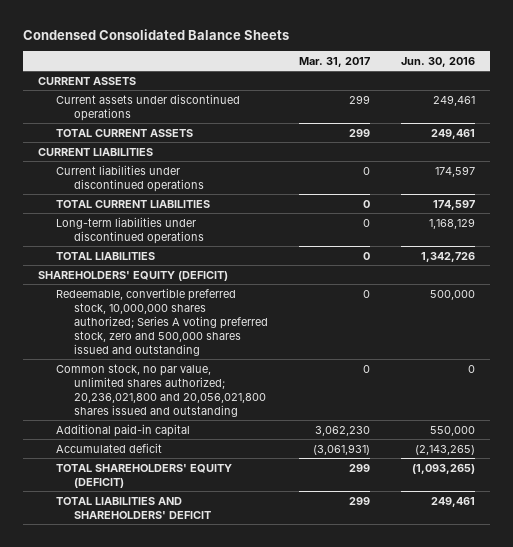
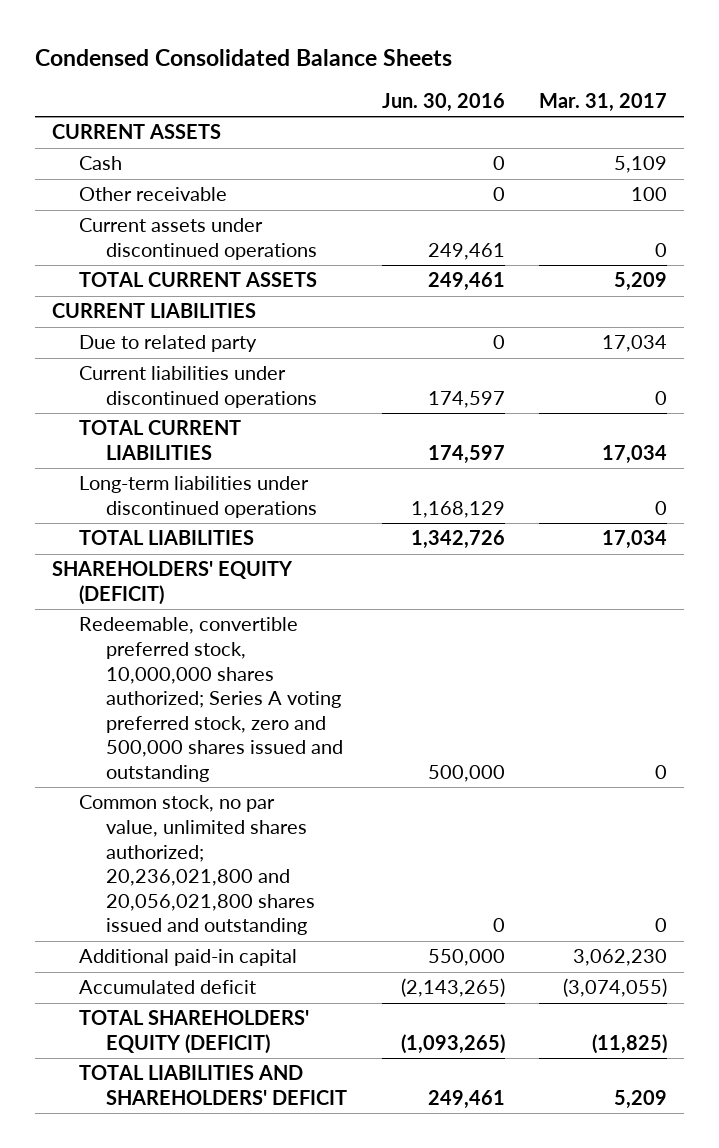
- | Mar. 31, 2017 | Jun. 30, 2016
+ | Jun. 30, 2016 | Mar. 31, 2017
- Current assets under discontinued operations | 299 | 249,461
- TOTAL CURRENT ASSETS | 299 | 249,461
+ Cash | 0 | 5,109
+ Other receivable | 0 | 100
+ Current assets under discontinued operations | 249,461 | 0
+ TOTAL CURRENT ASSETS | 249,461 | 5,209
+ Due to related party | 0 | 17,034
- TOTAL CURRENT LIABILITIES | 0 | 174,597
+ TOTAL CURRENT LIABILITIES | 174,597 | 17,034
- TOTAL LIABILITIES | 0 | 1,342,726
+ TOTAL LIABILITIES | 1,342,726 | 17,034
- Accumulated deficit | (3,061,931) | (2,143,265)
- TOTAL SHAREHOLDERS' EQUITY (DEFICIT) | 299 | (1,093,265)
- TOTAL LIABILITIES AND SHAREHOLDERS' DEFICIT | 299 | 249,461
+ Accumulated deficit | (2,143,265) | (3,074,055)
+ TOTAL SHAREHOLDERS' EQUITY (DEFICIT) | (1,093,265) | (11,825)
+ TOTAL LIABILITIES AND SHAREHOLDERS' DEFICIT | 249,461 | 5,209

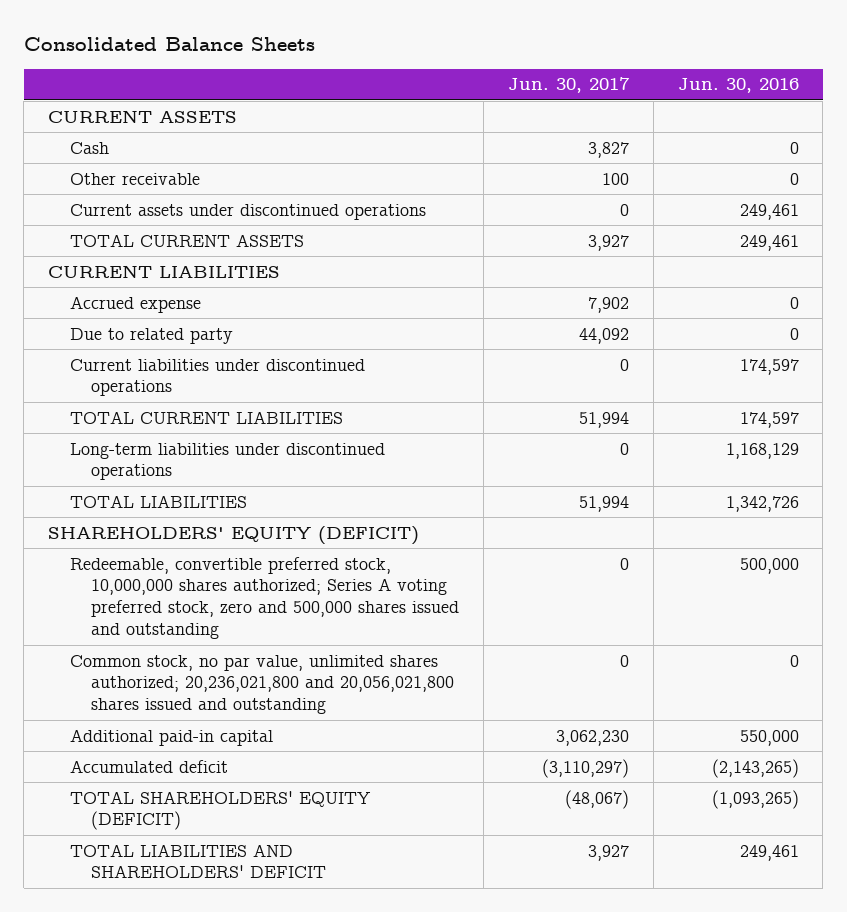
- Condensed Consolidated Balance Sheets
+ Consolidated Balance Sheets
- | Jun. 30, 2016 | Mar. 31, 2017
+ | Jun. 30, 2017 | Jun. 30, 2016
+ Accrued expense | 7,902 | 0

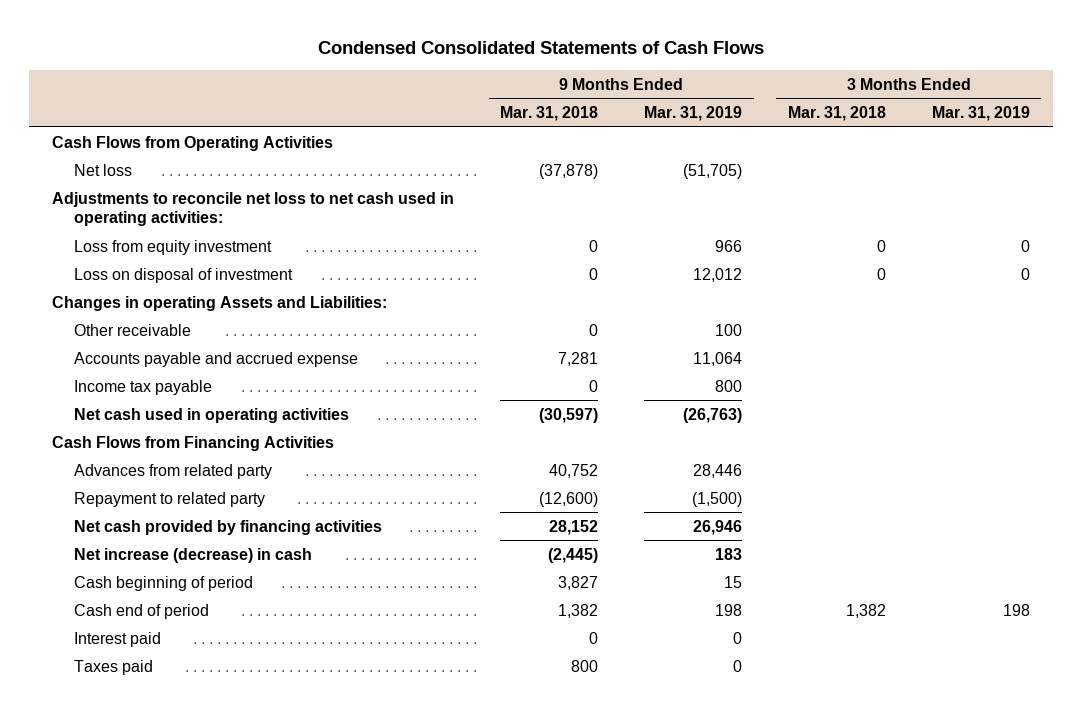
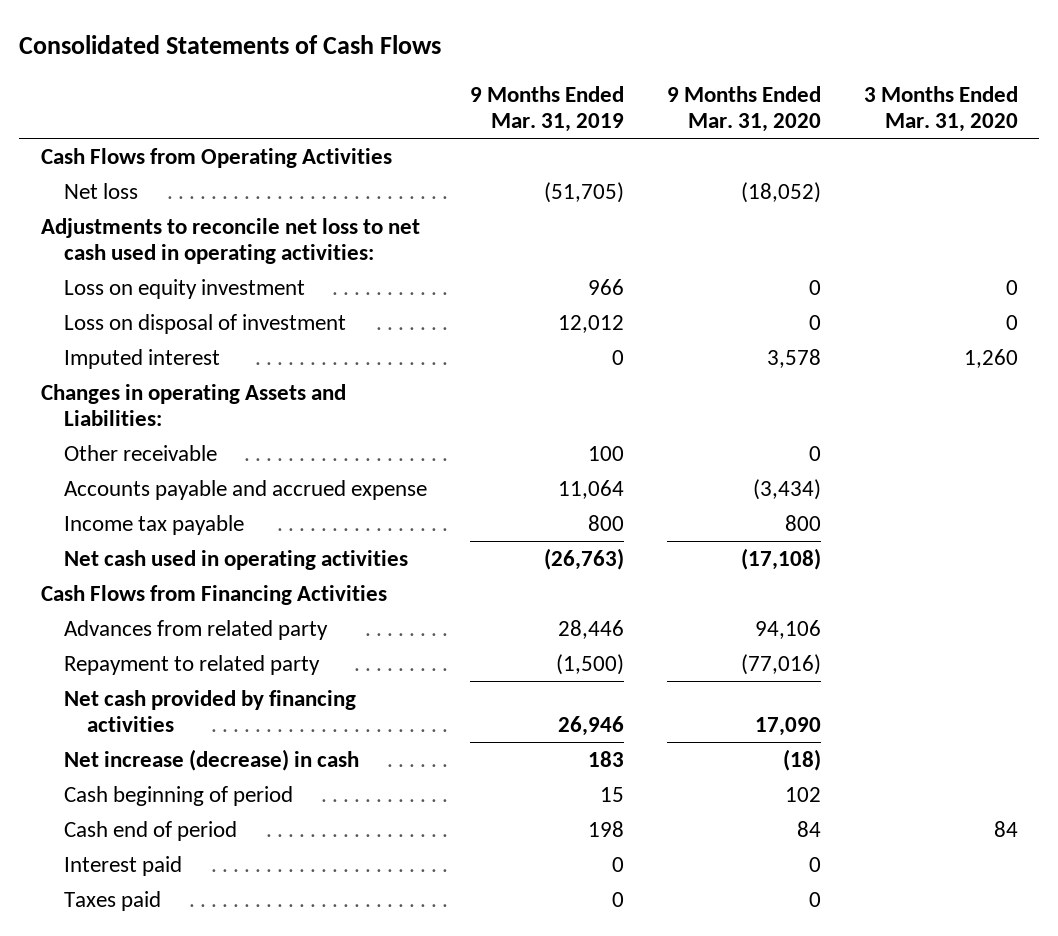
- Condensed Consolidated Statements of Cash Flows
+ Consolidated Statements of Cash Flows
- | 9 Months Ended Mar. 31, 2018 | 9 Months Ended Mar. 31, 2019 | 3 Months Ended Mar. 31, 2018 | 3 Months Ended Mar. 31, 2019
+ | 9 Months Ended Mar. 31, 2019 | 9 Months Ended Mar. 31, 2020 | 3 Months Ended Mar. 31, 2020
- Loss from equity investment | 0 | 966 | 0 | 0
+ Loss on equity investment | 966 | 0 | 0
+ Imputed interest | 0 | 3,578 | 1,260

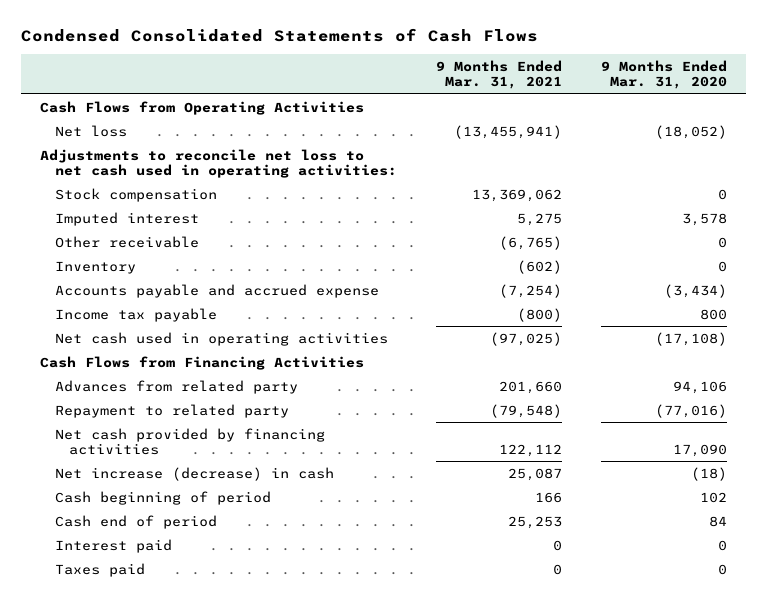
- Consolidated Statements of Cash Flows
+ Condensed Consolidated Statements of Cash Flows
- | 9 Months Ended Mar. 31, 2019 | 9 Months Ended Mar. 31, 2020 | 3 Months Ended Mar. 31, 2020
+ | 9 Months Ended Mar. 31, 2021 | 9 Months Ended Mar. 31, 2020
- Loss on equity investment | 966 | 0 | 0
- Loss on disposal of investment | 12,012 | 0 | 0
+ Stock compensation | 13,369,062 | 0
- Changes in operating Assets and Liabilities:
+ Inventory | (602) | 0

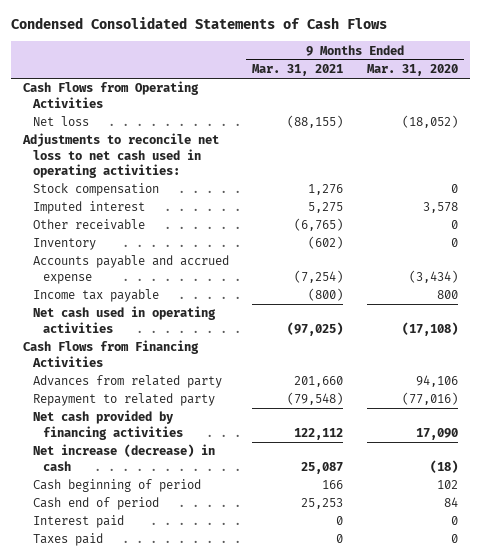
- Net loss | (13,455,941) | (18,052)
+ Net loss | (88,155) | (18,052)
- Stock compensation | 13,369,062 | 0
+ Stock compensation | 1,276 | 0

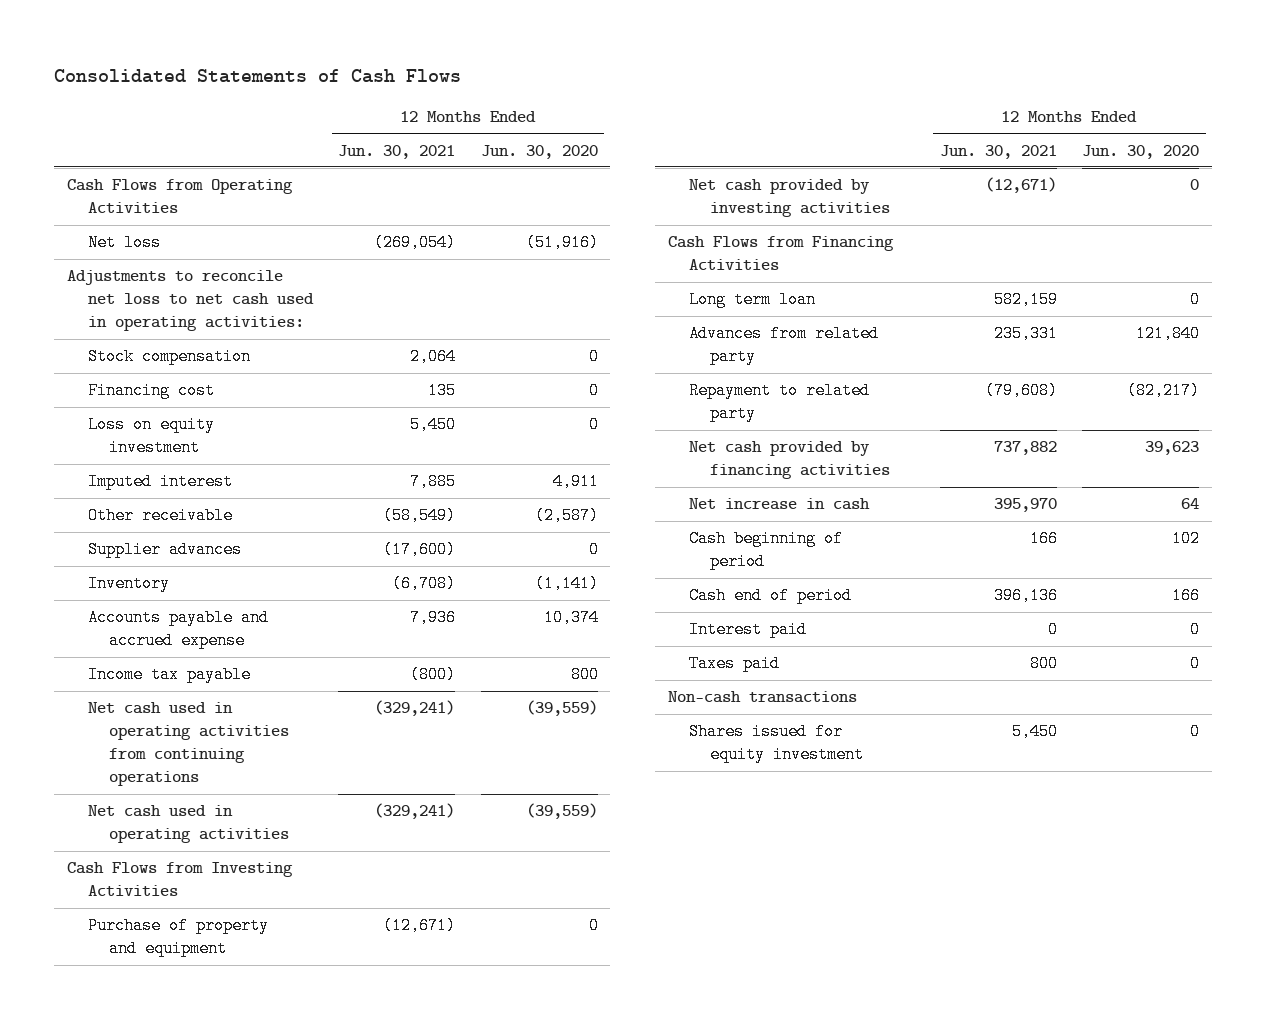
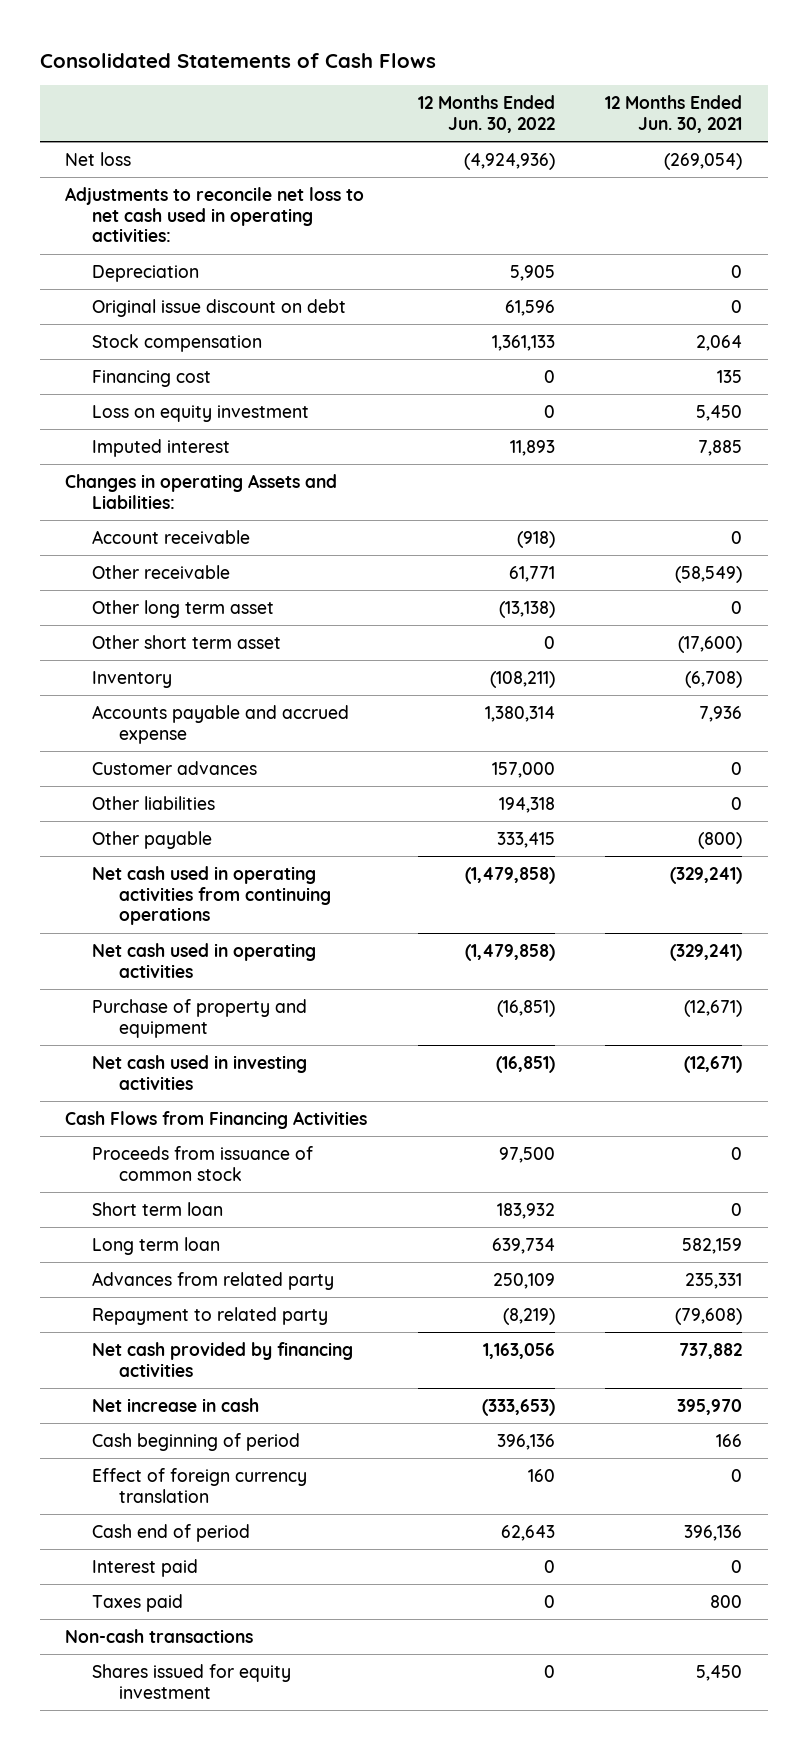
- | 12 Months Ended Jun. 30, 2021 | 12 Months Ended Jun. 30, 2020
+ | 12 Months Ended Jun. 30, 2022 | 12 Months Ended Jun. 30, 2021
- Cash Flows from Operating Activities
+ Depreciation | 5,905 | 0
+ Original issue discount on debt | 61,596 | 0
+ Changes in operating Assets and Liabilities:
+ Account receivable | (918) | 0
- Supplier advances | (17,600) | 0
+ Other long term asset | (13,138) | 0
+ Other short term asset | 0 | (17,600)
- Income tax payable | (800) | 800
+ Customer advances | 157,000 | 0
+ Other liabilities | 194,318 | 0
+ Other payable | 333,415 | (800)
- Cash Flows from Investing Activities
- Net cash provided by investing activities | (12,671) | 0
+ Net cash used in investing activities | (16,851) | (12,671)
+ Proceeds from issuance of common stock | 97,500 | 0
+ Short term loan | 183,932 | 0
+ Effect of foreign currency translation | 160 | 0

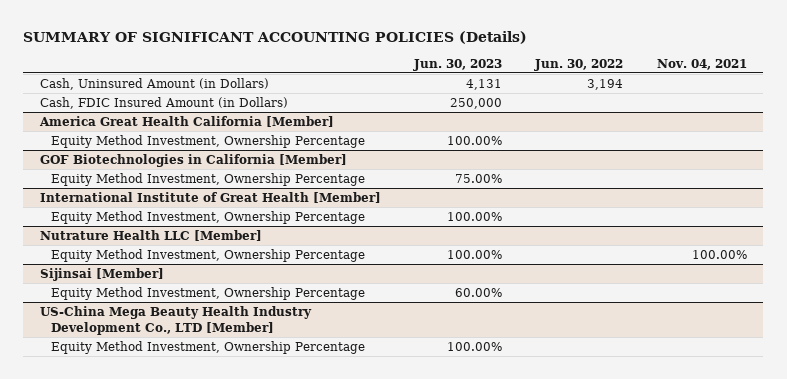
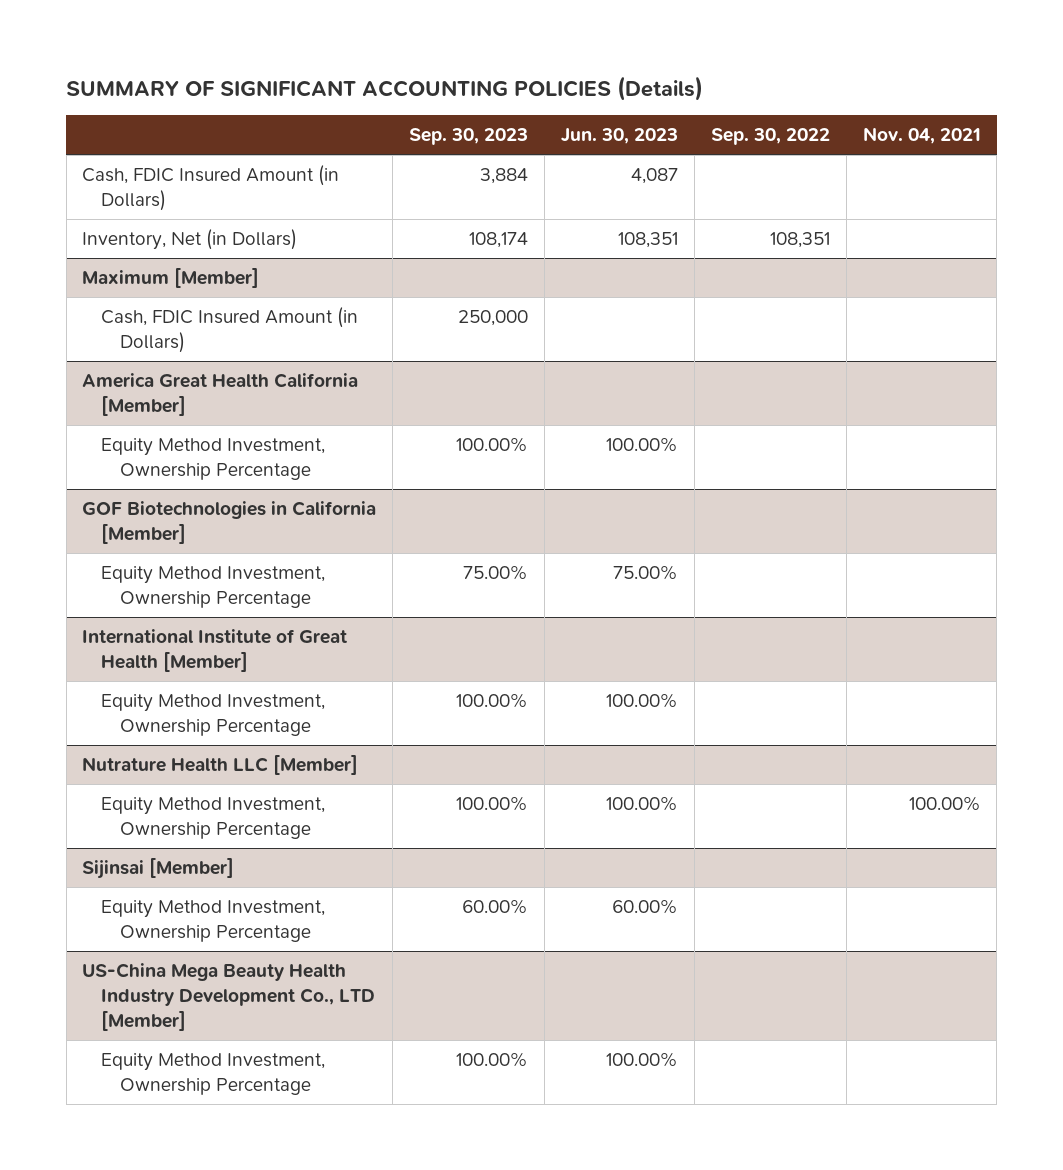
- | Jun. 30, 2023 | Jun. 30, 2022 | Nov. 04, 2021
+ | Sep. 30, 2023 | Jun. 30, 2023 | Sep. 30, 2022 | Nov. 04, 2021
- Cash, Uninsured Amount (in Dollars) | 4,131 | 3,194 |
- Cash, FDIC Insured Amount (in Dollars) | 250,000 | |
+ Cash, FDIC Insured Amount (in Dollars) | 3,884 | 4,087 | |
+ Inventory, Net (in Dollars) | 108,174 | 108,351 | 108,351 |
+ Maximum [Member]
+ Cash, FDIC Insured Amount (in Dollars) | 250,000 | | |

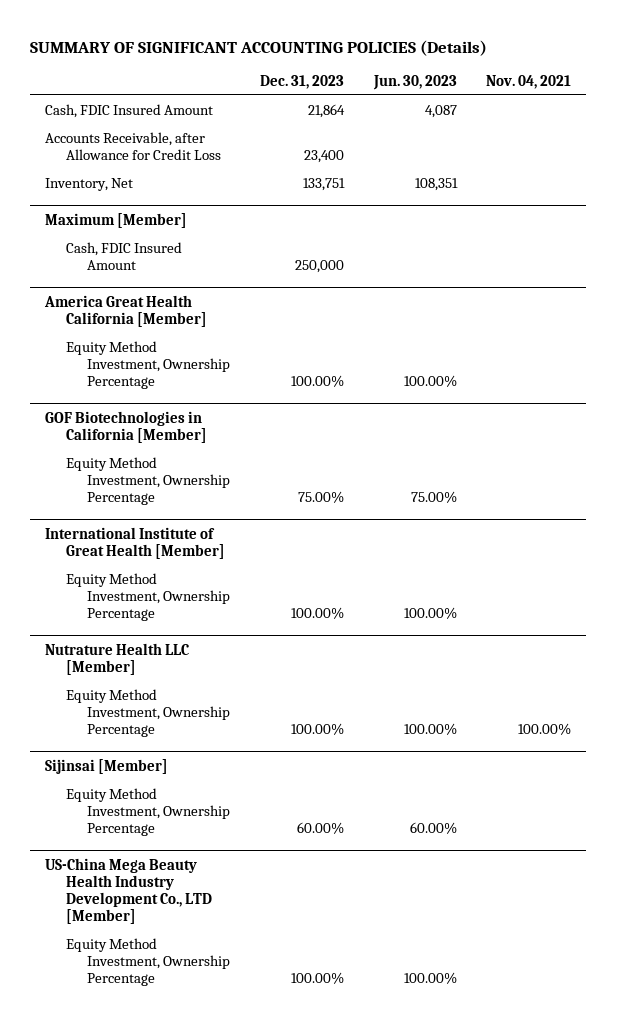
- | Sep. 30, 2023 | Jun. 30, 2023 | Sep. 30, 2022 | Nov. 04, 2021
+ | Dec. 31, 2023 | Jun. 30, 2023 | Nov. 04, 2021
- Cash, FDIC Insured Amount (in Dollars) | 3,884 | 4,087 | |
- Inventory, Net (in Dollars) | 108,174 | 108,351 | 108,351 |
+ Cash, FDIC Insured Amount | 21,864 | 4,087 |
+ Accounts Receivable, after Allowance for Credit Loss | 23,400 | |
+ Inventory, Net | 133,751 | 108,351 |
@ Maximum [Member]
- Cash, FDIC Insured Amount (in Dollars) | 250,000 | | |
+ Cash, FDIC Insured Amount | 250,000 | |

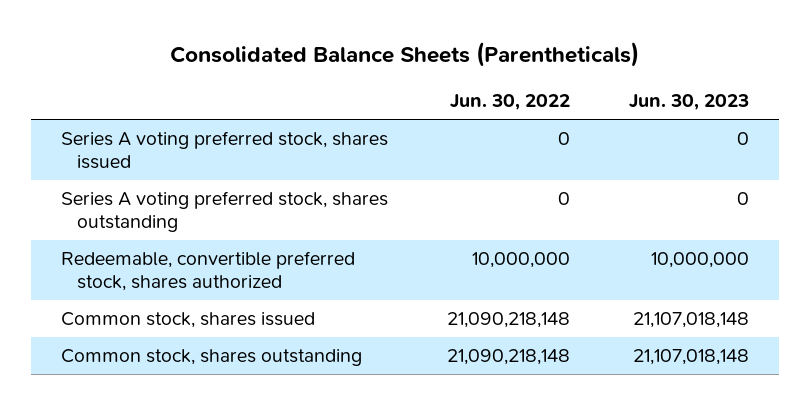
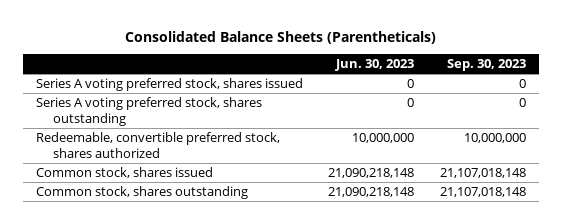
- | Jun. 30, 2022 | Jun. 30, 2023
+ | Jun. 30, 2023 | Sep. 30, 2023
- Common stock, shares issued | 21,090,218,148 | 21,107,018,148
- Common stock, shares outstanding | 21,090,218,148 | 21,107,018,148
+ Common stock, shares issued | 21,090,218,148 | 21,107,018,148
+ Common stock, shares outstanding | 21,090,218,148 | 21,107,018,148

